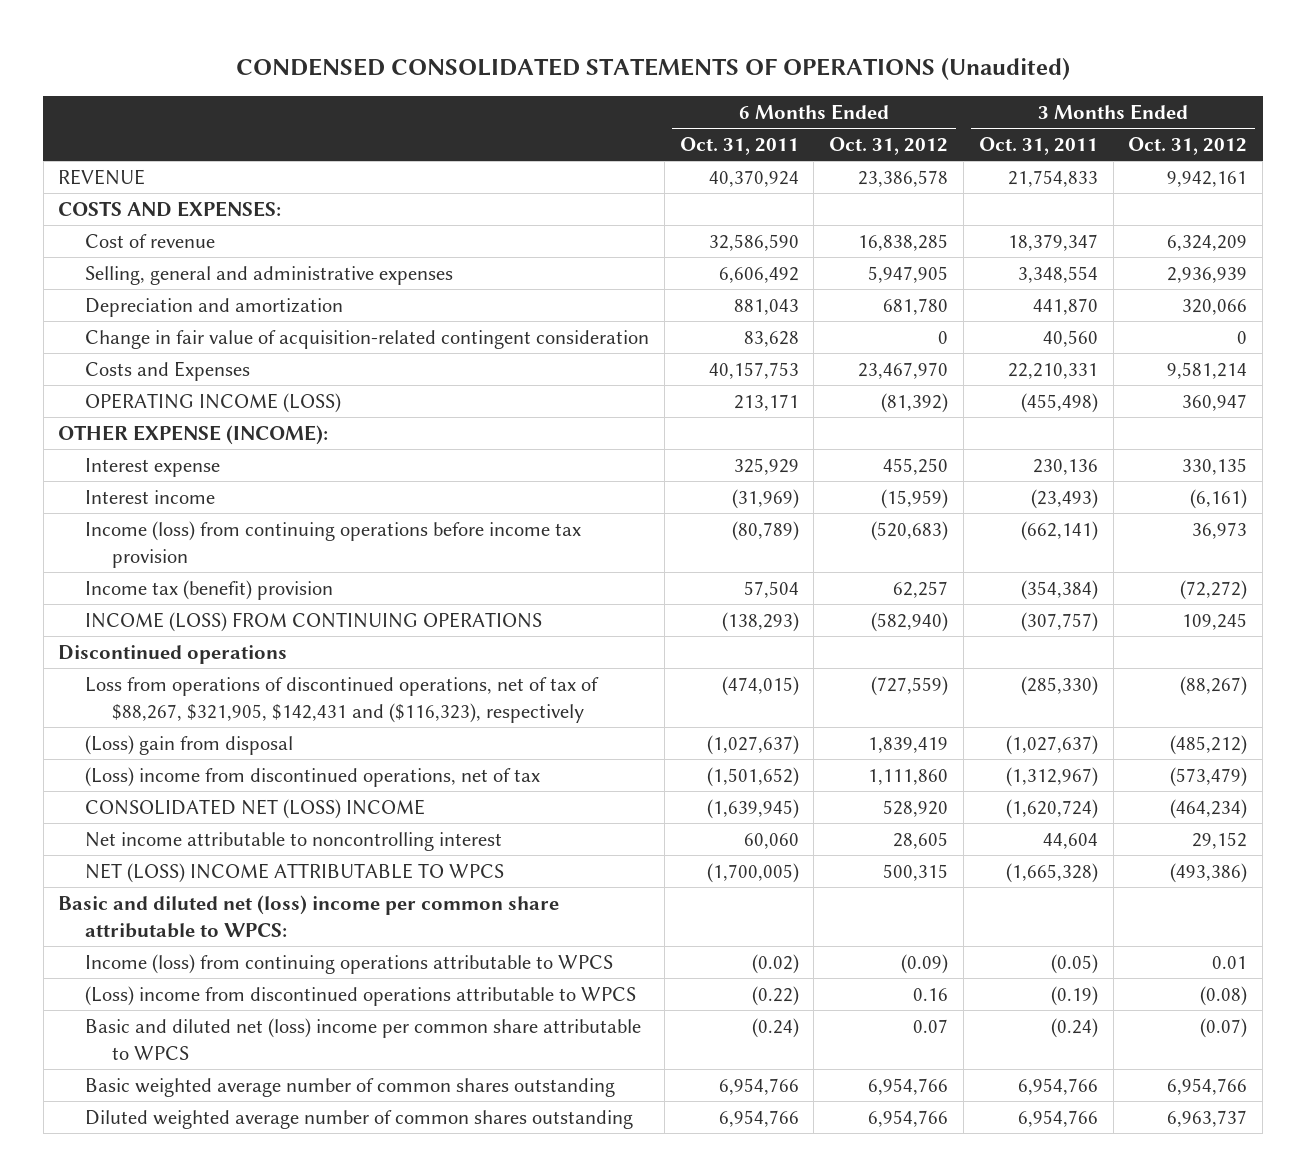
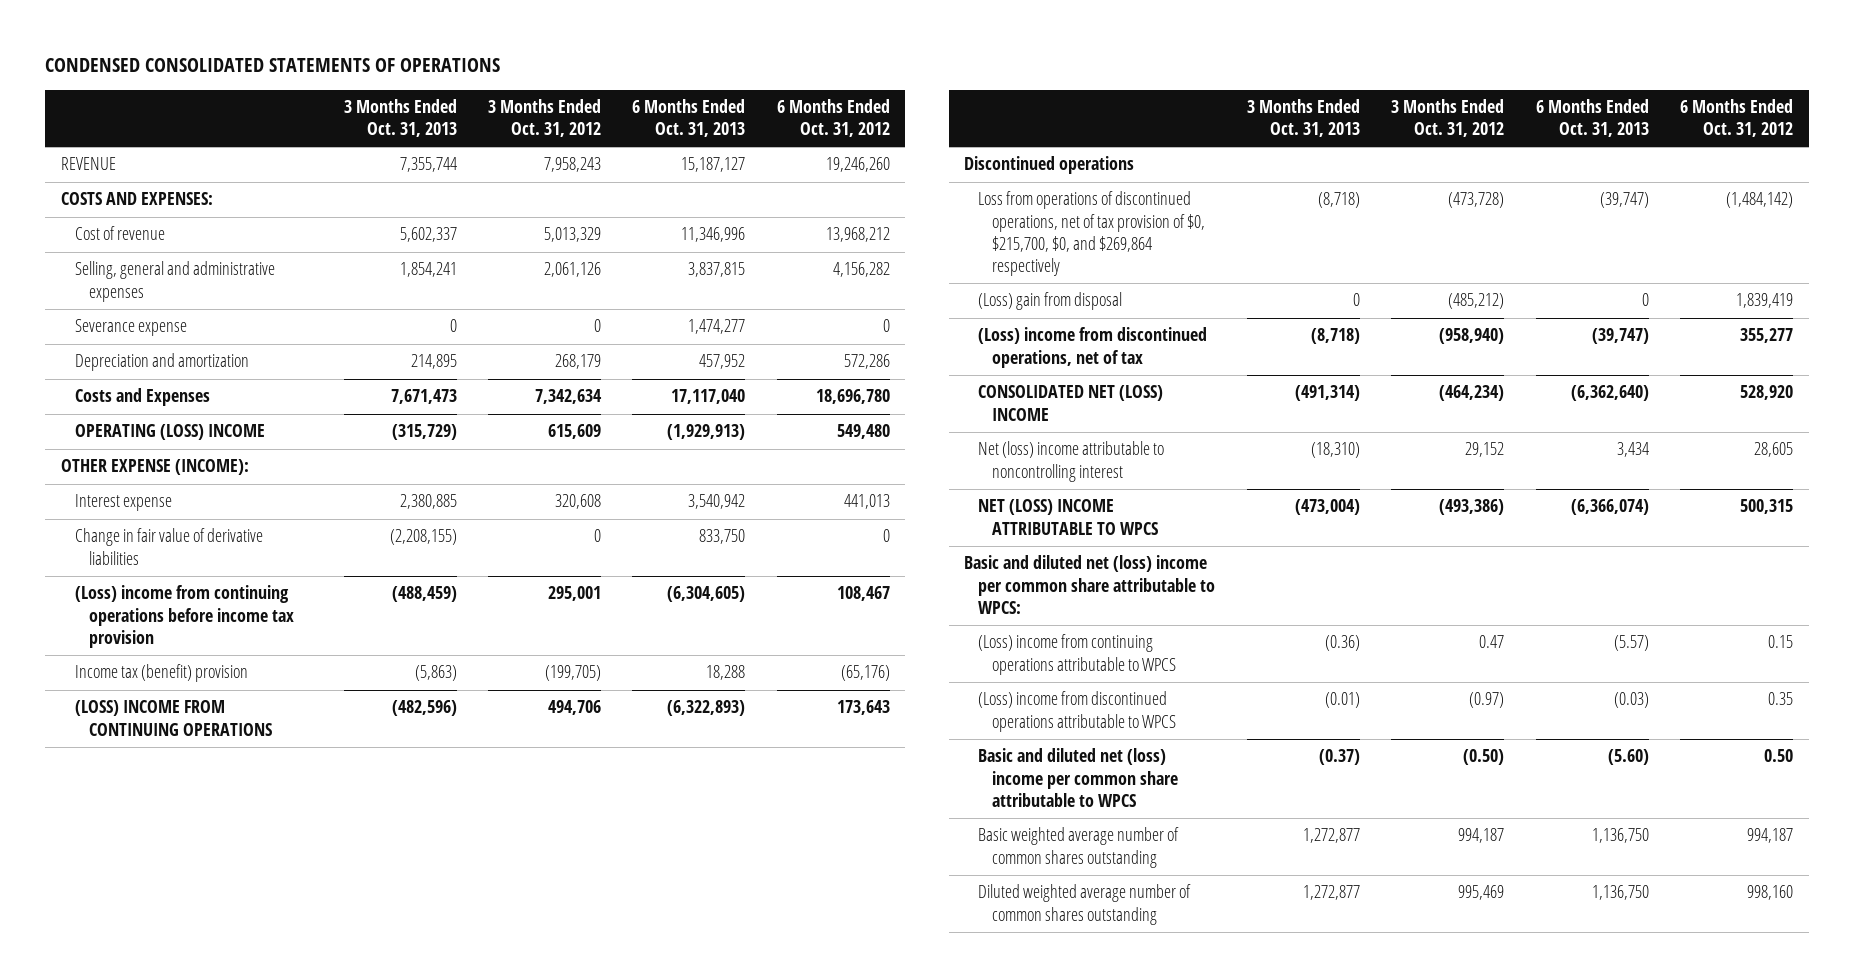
- CONDENSED CONSOLIDATED STATEMENTS OF OPERATIONS (Unaudited)
+ CONDENSED CONSOLIDATED STATEMENTS OF OPERATIONS
- | 6 Months Ended Oct. 31, 2011 | 6 Months Ended Oct. 31, 2012 | 3 Months Ended Oct. 31, 2011 | 3 Months Ended Oct. 31, 2012
+ | 3 Months Ended Oct. 31, 2013 | 3 Months Ended Oct. 31, 2012 | 6 Months Ended Oct. 31, 2013 | 6 Months Ended Oct. 31, 2012
- REVENUE | 40,370,924 | 23,386,578 | 21,754,833 | 9,942,161
+ REVENUE | 7,355,744 | 7,958,243 | 15,187,127 | 19,246,260
- Cost of revenue | 32,586,590 | 16,838,285 | 18,379,347 | 6,324,209
- Selling, general and administrative expenses | 6,606,492 | 5,947,905 | 3,348,554 | 2,936,939
- Depreciation and amortization | 881,043 | 681,780 | 441,870 | 320,066
- Change in fair value of acquisition-related contingent consideration | 83,628 | 0 | 40,560 | 0
- Costs and Expenses | 40,157,753 | 23,467,970 | 22,210,331 | 9,581,214
- OPERATING INCOME (LOSS) | 213,171 | (81,392) | (455,498) | 360,947
+ Cost of revenue | 5,602,337 | 5,013,329 | 11,346,996 | 13,968,212
+ Selling, general and administrative expenses | 1,854,241 | 2,061,126 | 3,837,815 | 4,156,282
+ Severance expense | 0 | 0 | 1,474,277 | 0
+ Depreciation and amortization | 214,895 | 268,179 | 457,952 | 572,286
+ Costs and Expenses | 7,671,473 | 7,342,634 | 17,117,040 | 18,696,780
+ OPERATING (LOSS) INCOME | (315,729) | 615,609 | (1,929,913) | 549,480
- Interest expense | 325,929 | 455,250 | 230,136 | 330,135
- Interest income | (31,969) | (15,959) | (23,493) | (6,161)
- Income (loss) from continuing operations before income tax provision | (80,789) | (520,683) | (662,141) | 36,973
- Income tax (benefit) provision | 57,504 | 62,257 | (354,384) | (72,272)
- INCOME (LOSS) FROM CONTINUING OPERATIONS | (138,293) | (582,940) | (307,757) | 109,245
+ Interest expense | 2,380,885 | 320,608 | 3,540,942 | 441,013
+ Change in fair value of derivative liabilities | (2,208,155) | 0 | 833,750 | 0
+ (Loss) income from continuing operations before income tax provision | (488,459) | 295,001 | (6,304,605) | 108,467
+ Income tax (benefit) provision | (5,863) | (199,705) | 18,288 | (65,176)
+ (LOSS) INCOME FROM CONTINUING OPERATIONS | (482,596) | 494,706 | (6,322,893) | 173,643
- Loss from operations of discontinued operations, net of tax of $88,267, $321,905, $142,431 and ($116,323), respectively | (474,015) | (727,559) | (285,330) | (88,267)
+ Loss from operations of discontinued operations, net of tax provision of $0, $215,700, $0, and $269,864 respectively | (8,718) | (473,728) | (39,747) | (1,484,142)
- (Loss) income from discontinued operations, net of tax | (1,501,652) | 1,111,860 | (1,312,967) | (573,479)
+ (Loss) income from discontinued operations, net of tax | (8,718) | (958,940) | (39,747) | 355,277
- Net income attributable to noncontrolling interest | 60,060 | 28,605 | 44,604 | 29,152
+ Net (loss) income attributable to noncontrolling interest | (18,310) | 29,152 | 3,434 | 28,605
- Income (loss) from continuing operations attributable to WPCS | (0.02) | (0.09) | (0.05) | 0.01
- (Loss) income from discontinued operations attributable to WPCS | (0.22) | 0.16 | (0.19) | (0.08)
- Basic and diluted net (loss) income per common share attributable to WPCS | (0.24) | 0.07 | (0.24) | (0.07)
- Basic weighted average number of common shares outstanding | 6,954,766 | 6,954,766 | 6,954,766 | 6,954,766
- Diluted weighted average number of common shares outstanding | 6,954,766 | 6,954,766 | 6,954,766 | 6,963,737
+ (Loss) income from continuing operations attributable to WPCS | (0.36) | 0.47 | (5.57) | 0.15
+ (Loss) income from discontinued operations attributable to WPCS | (0.01) | (0.97) | (0.03) | 0.35
+ Basic and diluted net (loss) income per common share attributable to WPCS | (0.37) | (0.50) | (5.60) | 0.50
+ Basic weighted average number of common shares outstanding | 1,272,877 | 994,187 | 1,136,750 | 994,187
+ Diluted weighted average number of common shares outstanding | 1,272,877 | 995,469 | 1,136,750 | 998,160

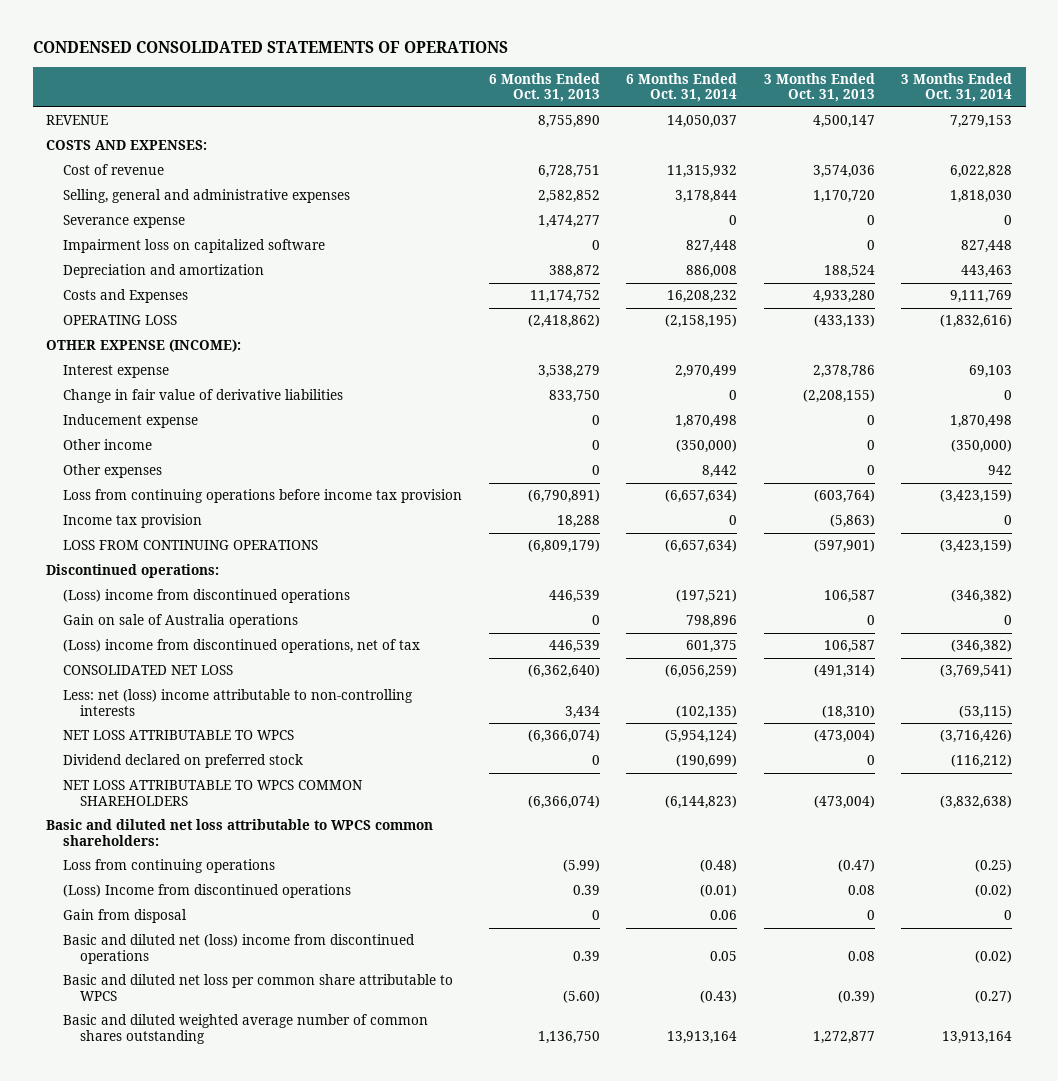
- | 3 Months Ended Oct. 31, 2013 | 3 Months Ended Oct. 31, 2012 | 6 Months Ended Oct. 31, 2013 | 6 Months Ended Oct. 31, 2012
+ | 6 Months Ended Oct. 31, 2013 | 6 Months Ended Oct. 31, 2014 | 3 Months Ended Oct. 31, 2013 | 3 Months Ended Oct. 31, 2014
- REVENUE | 7,355,744 | 7,958,243 | 15,187,127 | 19,246,260
+ REVENUE | 8,755,890 | 14,050,037 | 4,500,147 | 7,279,153
- Cost of revenue | 5,602,337 | 5,013,329 | 11,346,996 | 13,968,212
- Selling, general and administrative expenses | 1,854,241 | 2,061,126 | 3,837,815 | 4,156,282
+ Cost of revenue | 6,728,751 | 11,315,932 | 3,574,036 | 6,022,828
+ Selling, general and administrative expenses | 2,582,852 | 3,178,844 | 1,170,720 | 1,818,030
- Depreciation and amortization | 214,895 | 268,179 | 457,952 | 572,286
- Costs and Expenses | 7,671,473 | 7,342,634 | 17,117,040 | 18,696,780
- OPERATING (LOSS) INCOME | (315,729) | 615,609 | (1,929,913) | 549,480
+ Impairment loss on capitalized software | 0 | 827,448 | 0 | 827,448
+ Depreciation and amortization | 388,872 | 886,008 | 188,524 | 443,463
+ Costs and Expenses | 11,174,752 | 16,208,232 | 4,933,280 | 9,111,769
+ OPERATING LOSS | (2,418,862) | (2,158,195) | (433,133) | (1,832,616)
- Interest expense | 2,380,885 | 320,608 | 3,540,942 | 441,013
+ Interest expense | 3,538,279 | 2,970,499 | 2,378,786 | 69,103
- (Loss) income from continuing operations before income tax provision | (488,459) | 295,001 | (6,304,605) | 108,467
- Income tax (benefit) provision | (5,863) | (199,705) | 18,288 | (65,176)
- (LOSS) INCOME FROM CONTINUING OPERATIONS | (482,596) | 494,706 | (6,322,893) | 173,643
- Discontinued operations
- Loss from operations of discontinued operations, net of tax provision of $0, $215,700, $0, and $269,864 respectively | (8,718) | (473,728) | (39,747) | (1,484,142)
- (Loss) gain from disposal | 0 | (485,212) | 0 | 1,839,419
- (Loss) income from discontinued operations, net of tax | (8,718) | (958,940) | (39,747) | 355,277
- CONSOLIDATED NET (LOSS) INCOME | (491,314) | (464,234) | (6,362,640) | 528,920
- Net (loss) income attributable to noncontrolling interest | (18,310) | 29,152 | 3,434 | 28,605
- NET (LOSS) INCOME ATTRIBUTABLE TO WPCS | (473,004) | (493,386) | (6,366,074) | 500,315
- Basic and diluted net (loss) income per common share attributable to WPCS:
- (Loss) income from continuing operations attributable to WPCS | (0.36) | 0.47 | (5.57) | 0.15
- (Loss) income from discontinued operations attributable to WPCS | (0.01) | (0.97) | (0.03) | 0.35
- Basic and diluted net (loss) income per common share attributable to WPCS | (0.37) | (0.50) | (5.60) | 0.50
- Basic weighted average number of common shares outstanding | 1,272,877 | 994,187 | 1,136,750 | 994,187
- Diluted weighted average number of common shares outstanding | 1,272,877 | 995,469 | 1,136,750 | 998,160
+ Inducement expense | 0 | 1,870,498 | 0 | 1,870,498
+ Other income | 0 | (350,000) | 0 | (350,000)
+ Other expenses | 0 | 8,442 | 0 | 942
+ Loss from continuing operations before income tax provision | (6,790,891) | (6,657,634) | (603,764) | (3,423,159)
+ Income tax provision | 18,288 | 0 | (5,863) | 0
+ LOSS FROM CONTINUING OPERATIONS | (6,809,179) | (6,657,634) | (597,901) | (3,423,159)
+ Discontinued operations:
+ (Loss) income from discontinued operations | 446,539 | (197,521) | 106,587 | (346,382)
+ Gain on sale of Australia operations | 0 | 798,896 | 0 | 0
+ (Loss) income from discontinued operations, net of tax | 446,539 | 601,375 | 106,587 | (346,382)
+ CONSOLIDATED NET LOSS | (6,362,640) | (6,056,259) | (491,314) | (3,769,541)
+ Less: net (loss) income attributable to non-controlling interests | 3,434 | (102,135) | (18,310) | (53,115)
+ NET LOSS ATTRIBUTABLE TO WPCS | (6,366,074) | (5,954,124) | (473,004) | (3,716,426)
+ Dividend declared on preferred stock | 0 | (190,699) | 0 | (116,212)
+ NET LOSS ATTRIBUTABLE TO WPCS COMMON SHAREHOLDERS | (6,366,074) | (6,144,823) | (473,004) | (3,832,638)
+ Basic and diluted net loss attributable to WPCS common shareholders:
+ Loss from continuing operations | (5.99) | (0.48) | (0.47) | (0.25)
+ (Loss) Income from discontinued operations | 0.39 | (0.01) | 0.08 | (0.02)
+ Gain from disposal | 0 | 0.06 | 0 | 0
+ Basic and diluted net (loss) income from discontinued operations | 0.39 | 0.05 | 0.08 | (0.02)
+ Basic and diluted net loss per common share attributable to WPCS | (5.60) | (0.43) | (0.39) | (0.27)
+ Basic and diluted weighted average number of common shares outstanding | 1,136,750 | 13,913,164 | 1,272,877 | 13,913,164

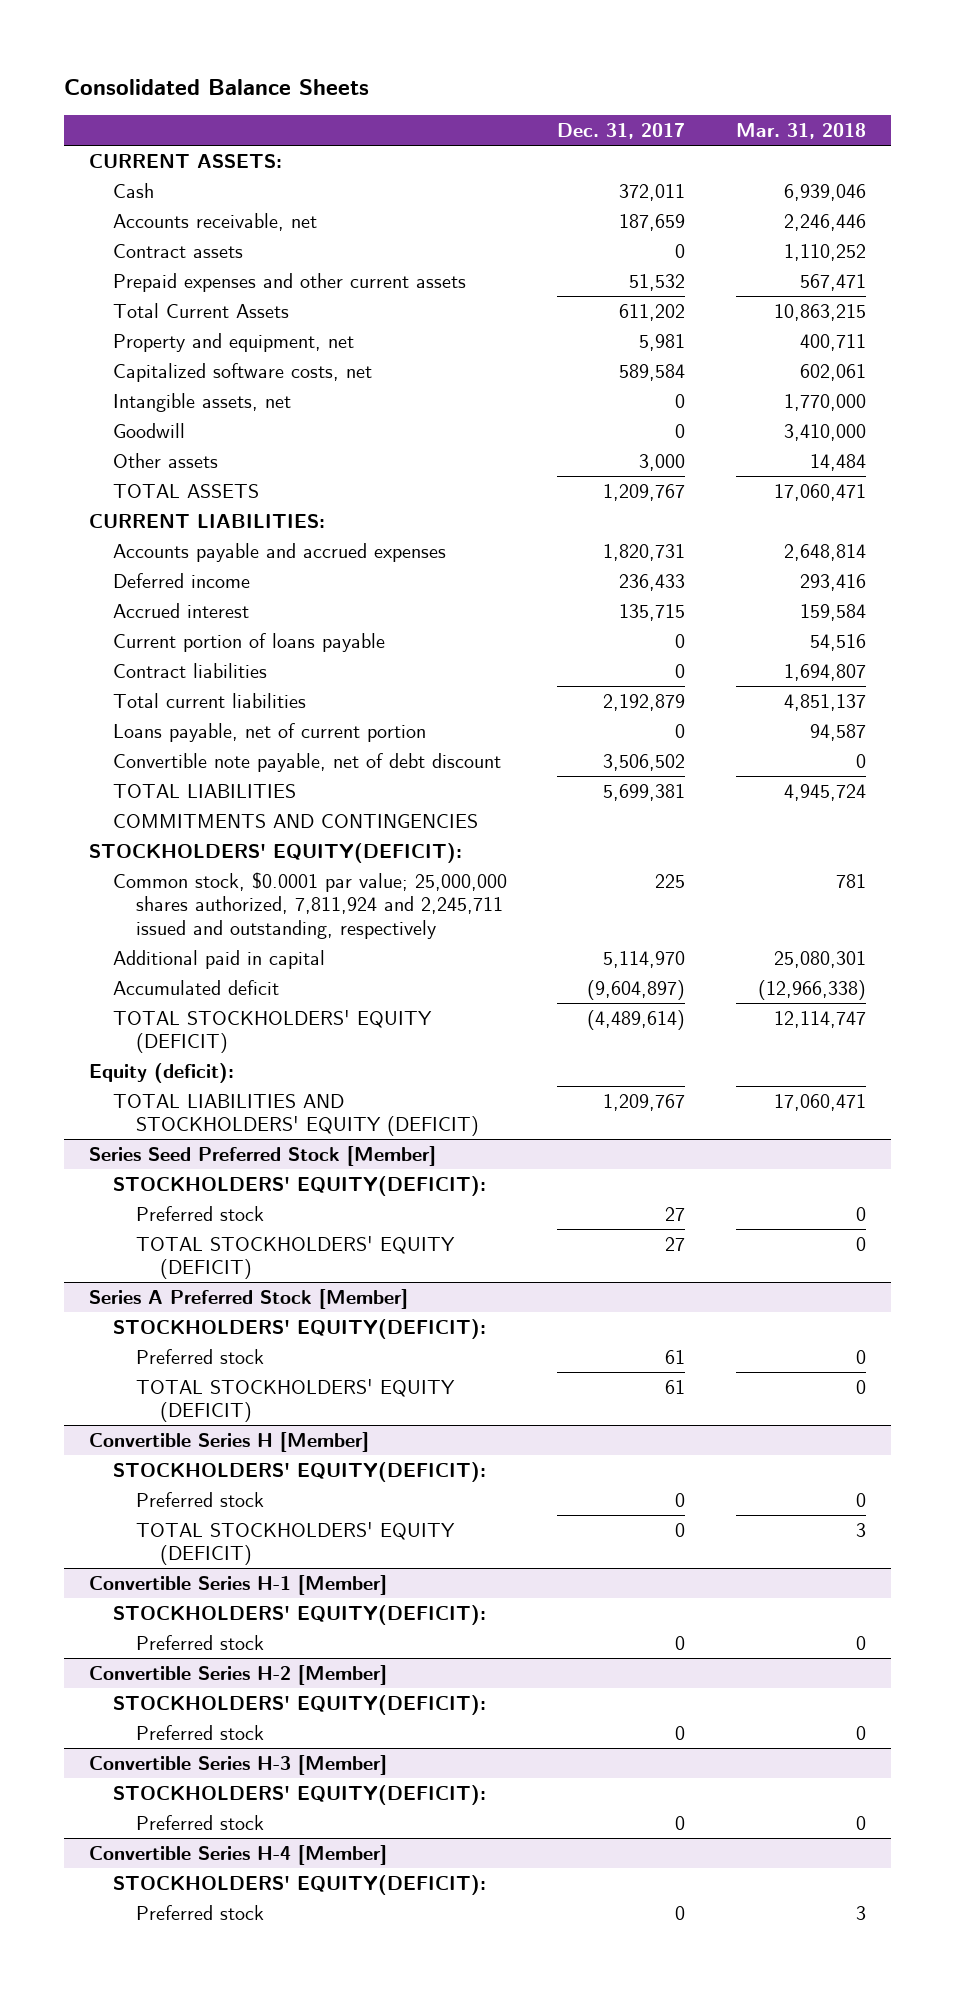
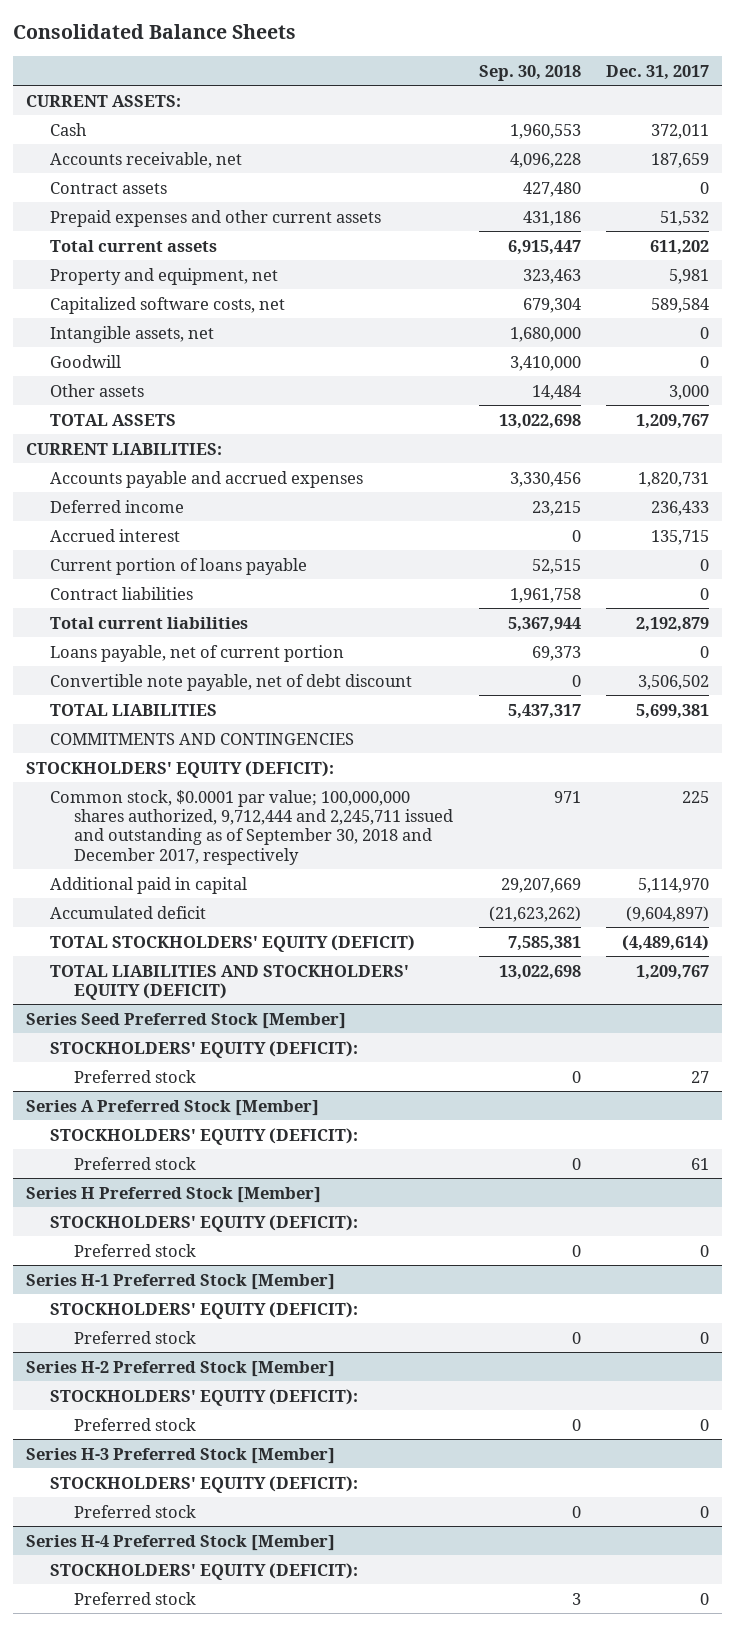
- | Dec. 31, 2017 | Mar. 31, 2018
+ | Sep. 30, 2018 | Dec. 31, 2017
- Total Current Assets | 611,202 | 10,863,215
+ Total current assets | 6,915,447 | 611,202
- STOCKHOLDERS' EQUITY(DEFICIT):
- Common stock, $0.0001 par value; 25,000,000 shares authorized, 7,811,924 and 2,245,711 issued and outstanding, respectively | 225 | 781
+ STOCKHOLDERS' EQUITY (DEFICIT):
+ Common stock, $0.0001 par value; 100,000,000 shares authorized, 9,712,444 and 2,245,711 issued and outstanding as of September 30, 2018 and December 2017, respectively | 971 | 225
- Equity (deficit):
@ Series Seed Preferred Stock [Member]
- STOCKHOLDERS' EQUITY(DEFICIT):
+ STOCKHOLDERS' EQUITY (DEFICIT):
- TOTAL STOCKHOLDERS' EQUITY (DEFICIT) | 27 | 0
@ Series A Preferred Stock [Member]
- STOCKHOLDERS' EQUITY(DEFICIT):
+ STOCKHOLDERS' EQUITY (DEFICIT):
- TOTAL STOCKHOLDERS' EQUITY (DEFICIT) | 61 | 0
- Convertible Series H [Member]
- STOCKHOLDERS' EQUITY(DEFICIT):
+ Series H Preferred Stock [Member]
+ STOCKHOLDERS' EQUITY (DEFICIT):
- TOTAL STOCKHOLDERS' EQUITY (DEFICIT) | 0 | 3
- Convertible Series H-1 [Member]
- STOCKHOLDERS' EQUITY(DEFICIT):
+ Series H-1 Preferred Stock [Member]
+ STOCKHOLDERS' EQUITY (DEFICIT):
- Convertible Series H-2 [Member]
- STOCKHOLDERS' EQUITY(DEFICIT):
+ Series H-2 Preferred Stock [Member]
+ STOCKHOLDERS' EQUITY (DEFICIT):
- Convertible Series H-3 [Member]
- STOCKHOLDERS' EQUITY(DEFICIT):
+ Series H-3 Preferred Stock [Member]
+ STOCKHOLDERS' EQUITY (DEFICIT):
- Convertible Series H-4 [Member]
- STOCKHOLDERS' EQUITY(DEFICIT):
+ Series H-4 Preferred Stock [Member]
+ STOCKHOLDERS' EQUITY (DEFICIT):

